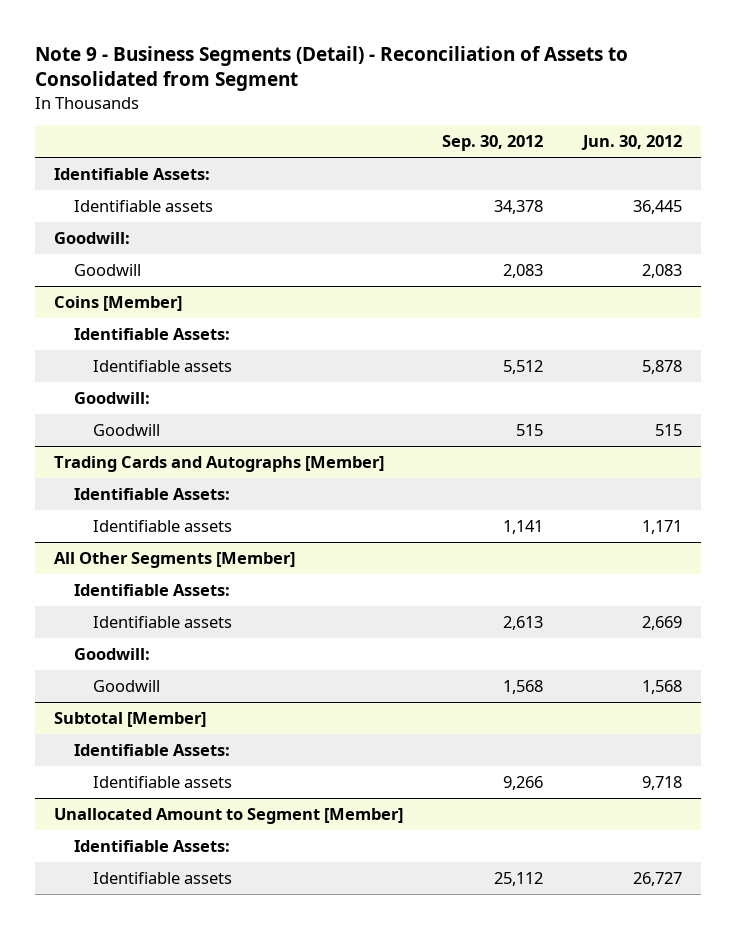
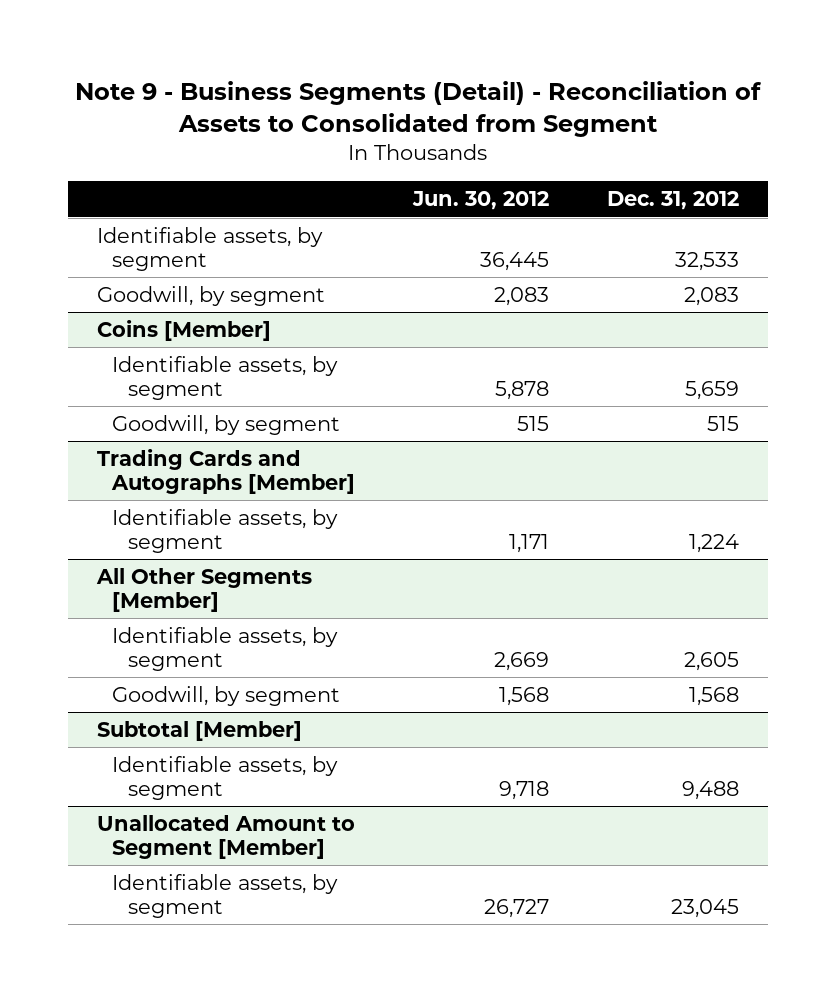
- | Sep. 30, 2012 | Jun. 30, 2012
+ | Jun. 30, 2012 | Dec. 31, 2012
- Identifiable Assets:
- Identifiable assets | 34,378 | 36,445
- Goodwill:
- Goodwill | 2,083 | 2,083
+ Identifiable assets, by segment | 36,445 | 32,533
+ Goodwill, by segment | 2,083 | 2,083
@ Coins [Member]
- Identifiable Assets:
- Identifiable assets | 5,512 | 5,878
- Goodwill:
- Goodwill | 515 | 515
+ Identifiable assets, by segment | 5,878 | 5,659
+ Goodwill, by segment | 515 | 515
@ Trading Cards and Autographs [Member]
- Identifiable Assets:
- Identifiable assets | 1,141 | 1,171
+ Identifiable assets, by segment | 1,171 | 1,224
@ All Other Segments [Member]
- Identifiable Assets:
- Identifiable assets | 2,613 | 2,669
- Goodwill:
- Goodwill | 1,568 | 1,568
+ Identifiable assets, by segment | 2,669 | 2,605
+ Goodwill, by segment | 1,568 | 1,568
@ Subtotal [Member]
- Identifiable Assets:
- Identifiable assets | 9,266 | 9,718
+ Identifiable assets, by segment | 9,718 | 9,488
@ Unallocated Amount to Segment [Member]
- Identifiable Assets:
- Identifiable assets | 25,112 | 26,727
+ Identifiable assets, by segment | 26,727 | 23,045

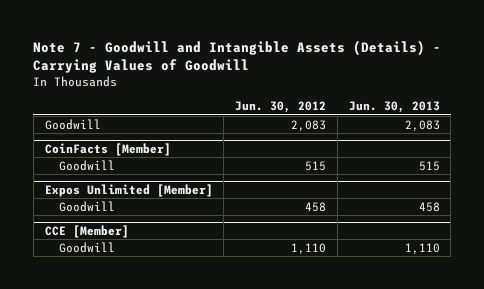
- Note 9 - Business Segments (Detail) - Reconciliation of Assets to Consolidated from Segment
+ Note 7 - Goodwill and Intangible Assets (Details) - Carrying Values of Goodwill
- | Jun. 30, 2012 | Dec. 31, 2012
+ | Jun. 30, 2012 | Jun. 30, 2013
- Identifiable assets, by segment | 36,445 | 32,533
- Goodwill, by segment | 2,083 | 2,083
- Coins [Member]
- Identifiable assets, by segment | 5,878 | 5,659
- Goodwill, by segment | 515 | 515
- Trading Cards and Autographs [Member]
- Identifiable assets, by segment | 1,171 | 1,224
- All Other Segments [Member]
- Identifiable assets, by segment | 2,669 | 2,605
- Goodwill, by segment | 1,568 | 1,568
- Subtotal [Member]
- Identifiable assets, by segment | 9,718 | 9,488
- Unallocated Amount to Segment [Member]
- Identifiable assets, by segment | 26,727 | 23,045
+ Goodwill | 2,083 | 2,083
+ CoinFacts [Member]
+ Goodwill | 515 | 515
+ Expos Unlimited [Member]
+ Goodwill | 458 | 458
+ CCE [Member]
+ Goodwill | 1,110 | 1,110

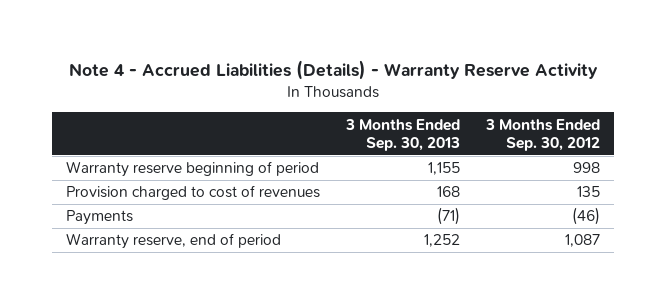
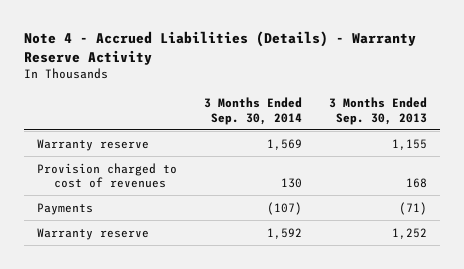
- | 3 Months Ended Sep. 30, 2013 | 3 Months Ended Sep. 30, 2012
+ | 3 Months Ended Sep. 30, 2014 | 3 Months Ended Sep. 30, 2013
- Warranty reserve beginning of period | 1,155 | 998
+ Warranty reserve | 1,569 | 1,155
- Warranty reserve, end of period | 1,252 | 1,087
+ Warranty reserve | 1,592 | 1,252

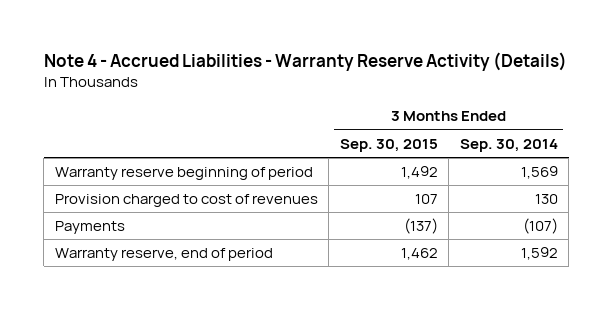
- Note 4 - Accrued Liabilities (Details) - Warranty Reserve Activity
+ Note 4 - Accrued Liabilities - Warranty Reserve Activity (Details)
- | 3 Months Ended Sep. 30, 2014 | 3 Months Ended Sep. 30, 2013
+ | 3 Months Ended Sep. 30, 2015 | 3 Months Ended Sep. 30, 2014
- Warranty reserve | 1,569 | 1,155
+ Warranty reserve beginning of period | 1,492 | 1,569
- Warranty reserve | 1,592 | 1,252
+ Warranty reserve, end of period | 1,462 | 1,592

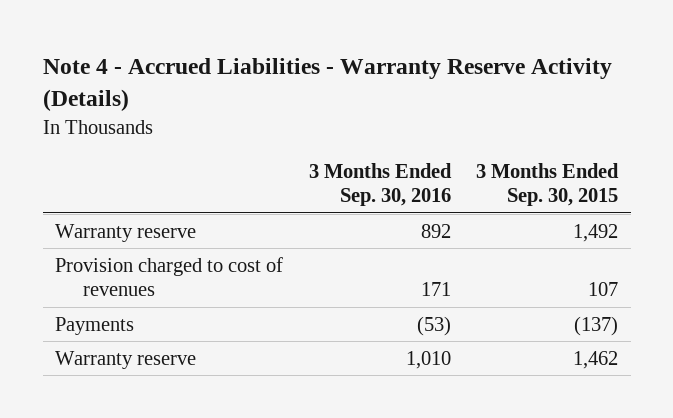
- | 3 Months Ended Sep. 30, 2015 | 3 Months Ended Sep. 30, 2014
+ | 3 Months Ended Sep. 30, 2016 | 3 Months Ended Sep. 30, 2015
- Warranty reserve beginning of period | 1,492 | 1,569
+ Warranty reserve | 892 | 1,492
- Warranty reserve, end of period | 1,462 | 1,592
+ Warranty reserve | 1,010 | 1,462

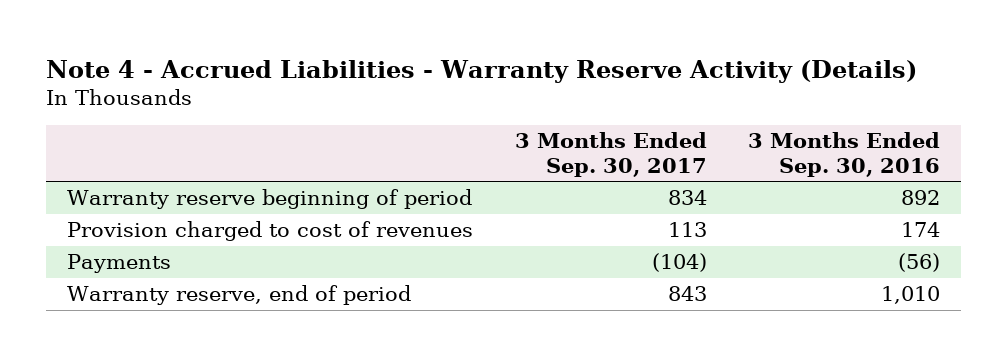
- | 3 Months Ended Sep. 30, 2016 | 3 Months Ended Sep. 30, 2015
+ | 3 Months Ended Sep. 30, 2017 | 3 Months Ended Sep. 30, 2016
- Warranty reserve | 892 | 1,492
- Provision charged to cost of revenues | 171 | 107
- Payments | (53) | (137)
- Warranty reserve | 1,010 | 1,462
+ Warranty reserve beginning of period | 834 | 892
+ Provision charged to cost of revenues | 113 | 174
+ Payments | (104) | (56)
+ Warranty reserve, end of period | 843 | 1,010

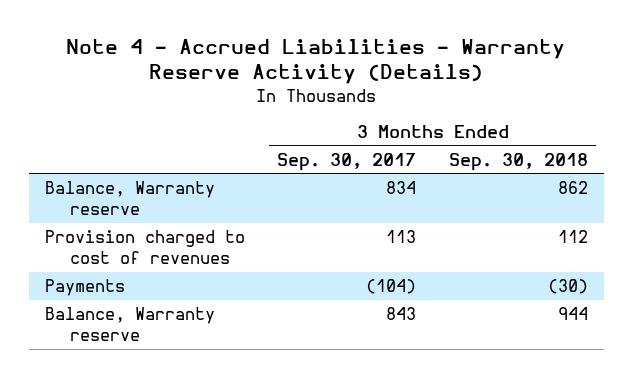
- | 3 Months Ended Sep. 30, 2017 | 3 Months Ended Sep. 30, 2016
+ | 3 Months Ended Sep. 30, 2017 | 3 Months Ended Sep. 30, 2018
- Warranty reserve beginning of period | 834 | 892
+ Balance, Warranty reserve | 834 | 862
- Warranty reserve, end of period | 843 | 1,010
+ Balance, Warranty reserve | 843 | 944

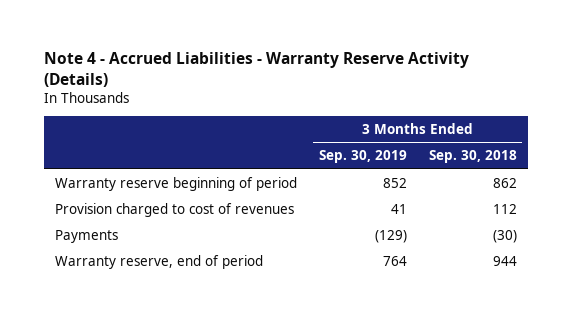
- | 3 Months Ended Sep. 30, 2017 | 3 Months Ended Sep. 30, 2018
+ | 3 Months Ended Sep. 30, 2019 | 3 Months Ended Sep. 30, 2018
- Balance, Warranty reserve | 834 | 862
+ Warranty reserve beginning of period | 852 | 862
- Balance, Warranty reserve | 843 | 944
+ Warranty reserve, end of period | 764 | 944

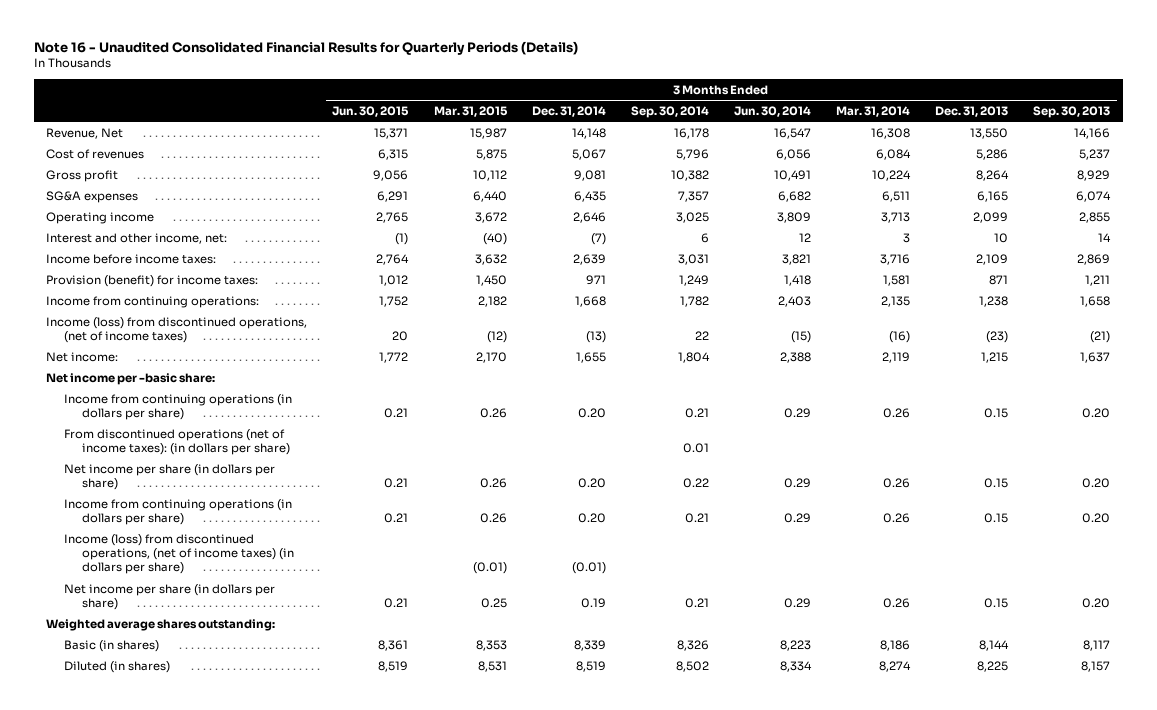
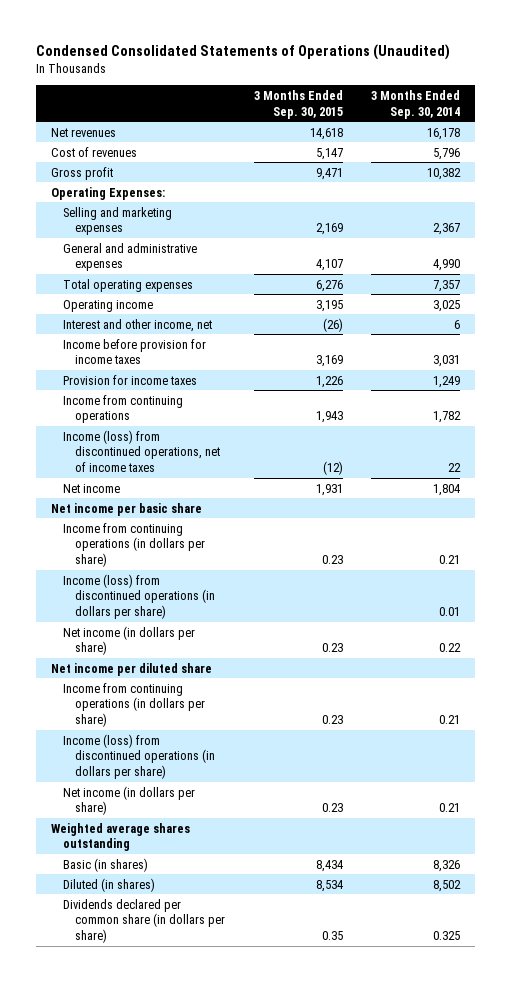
- Note 16 - Unaudited Consolidated Financial Results for Quarterly Periods (Details)
+ Condensed Consolidated Statements of Operations (Unaudited)
- | 3 Months Ended Jun. 30, 2015 | 3 Months Ended Mar. 31, 2015 | 3 Months Ended Dec. 31, 2014 | 3 Months Ended Sep. 30, 2014 | 3 Months Ended Jun. 30, 2014 | 3 Months Ended Mar. 31, 2014 | 3 Months Ended Dec. 31, 2013 | 3 Months Ended Sep. 30, 2013
+ | 3 Months Ended Sep. 30, 2015 | 3 Months Ended Sep. 30, 2014
- Revenue, Net | 15,371 | 15,987 | 14,148 | 16,178 | 16,547 | 16,308 | 13,550 | 14,166
+ Net revenues | 14,618 | 16,178
- SG&A expenses | 6,291 | 6,440 | 6,435 | 7,357 | 6,682 | 6,511 | 6,165 | 6,074
+ Operating Expenses:
+ Selling and marketing expenses | 2,169 | 2,367
+ General and administrative expenses | 4,107 | 4,990
+ Total operating expenses | 6,276 | 7,357
- Interest and other income, net: | (1) | (40) | (7) | 6 | 12 | 3 | 10 | 14
- Income before income taxes: | 2,764 | 3,632 | 2,639 | 3,031 | 3,821 | 3,716 | 2,109 | 2,869
- Provision (benefit) for income taxes: | 1,012 | 1,450 | 971 | 1,249 | 1,418 | 1,581 | 871 | 1,211
- Income from continuing operations: | 1,752 | 2,182 | 1,668 | 1,782 | 2,403 | 2,135 | 1,238 | 1,658
- Income (loss) from discontinued operations, (net of income taxes) | 20 | (12) | (13) | 22 | (15) | (16) | (23) | (21)
- Net income: | 1,772 | 2,170 | 1,655 | 1,804 | 2,388 | 2,119 | 1,215 | 1,637
- Net income per -basic share:
+ Interest and other income, net | (26) | 6
+ Income before provision for income taxes | 3,169 | 3,031
+ Provision for income taxes | 1,226 | 1,249
+ Income from continuing operations | 1,943 | 1,782
+ Income (loss) from discontinued operations, net of income taxes | (12) | 22
+ Net income | 1,931 | 1,804
+ Net income per basic share
- From discontinued operations (net of income taxes): (in dollars per share) | | | | 0.01 | | | |
- Net income per share (in dollars per share) | 0.21 | 0.26 | 0.20 | 0.22 | 0.29 | 0.26 | 0.15 | 0.20
+ Income (loss) from discontinued operations (in dollars per share) | | 0.01
+ Net income (in dollars per share) | 0.23 | 0.22
+ Net income per diluted share
- Income (loss) from discontinued operations, (net of income taxes) (in dollars per share) | | (0.01) | (0.01) | | | | |
- Net income per share (in dollars per share) | 0.21 | 0.25 | 0.19 | 0.21 | 0.29 | 0.26 | 0.15 | 0.20
- Weighted average shares outstanding:
+ Income (loss) from discontinued operations (in dollars per share)
+ Net income (in dollars per share) | 0.23 | 0.21
+ Weighted average shares outstanding
+ Dividends declared per common share (in dollars per share) | 0.35 | 0.325

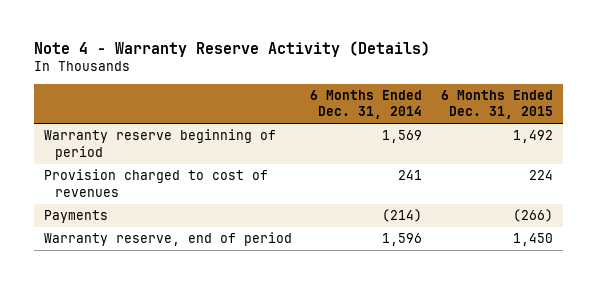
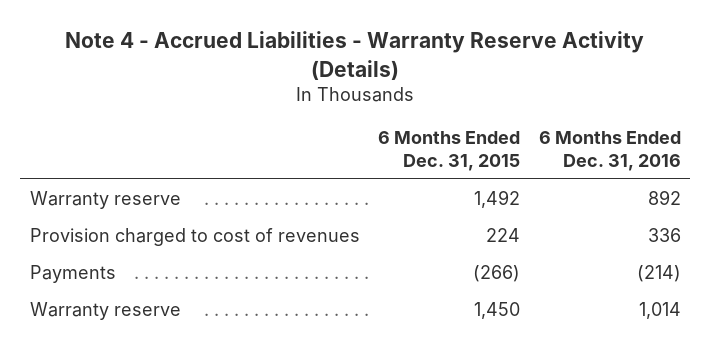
- Note 4 - Warranty Reserve Activity (Details)
+ Note 4 - Accrued Liabilities - Warranty Reserve Activity (Details)
- | 6 Months Ended Dec. 31, 2014 | 6 Months Ended Dec. 31, 2015
+ | 6 Months Ended Dec. 31, 2015 | 6 Months Ended Dec. 31, 2016
- Warranty reserve beginning of period | 1,569 | 1,492
+ Warranty reserve | 1,492 | 892
- Warranty reserve, end of period | 1,596 | 1,450
+ Warranty reserve | 1,450 | 1,014

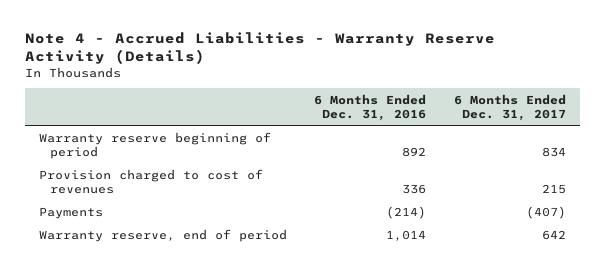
- | 6 Months Ended Dec. 31, 2015 | 6 Months Ended Dec. 31, 2016
+ | 6 Months Ended Dec. 31, 2016 | 6 Months Ended Dec. 31, 2017
- Warranty reserve | 1,492 | 892
+ Warranty reserve beginning of period | 892 | 834
- Warranty reserve | 1,450 | 1,014
+ Warranty reserve, end of period | 1,014 | 642

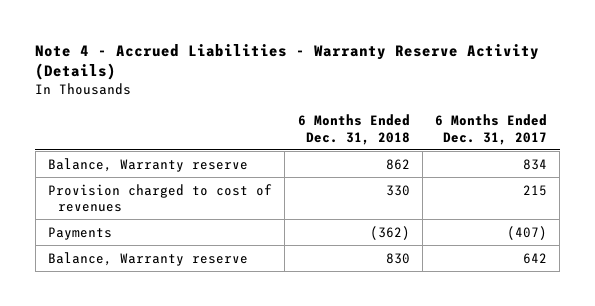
- | 6 Months Ended Dec. 31, 2016 | 6 Months Ended Dec. 31, 2017
+ | 6 Months Ended Dec. 31, 2018 | 6 Months Ended Dec. 31, 2017
- Warranty reserve beginning of period | 892 | 834
+ Balance, Warranty reserve | 862 | 834
- Warranty reserve, end of period | 1,014 | 642
+ Balance, Warranty reserve | 830 | 642

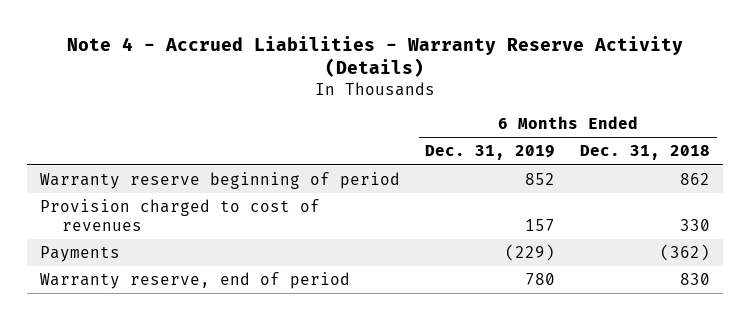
- | 6 Months Ended Dec. 31, 2018 | 6 Months Ended Dec. 31, 2017
+ | 6 Months Ended Dec. 31, 2019 | 6 Months Ended Dec. 31, 2018
- Balance, Warranty reserve | 862 | 834
+ Warranty reserve beginning of period | 852 | 862
- Balance, Warranty reserve | 830 | 642
+ Warranty reserve, end of period | 780 | 830

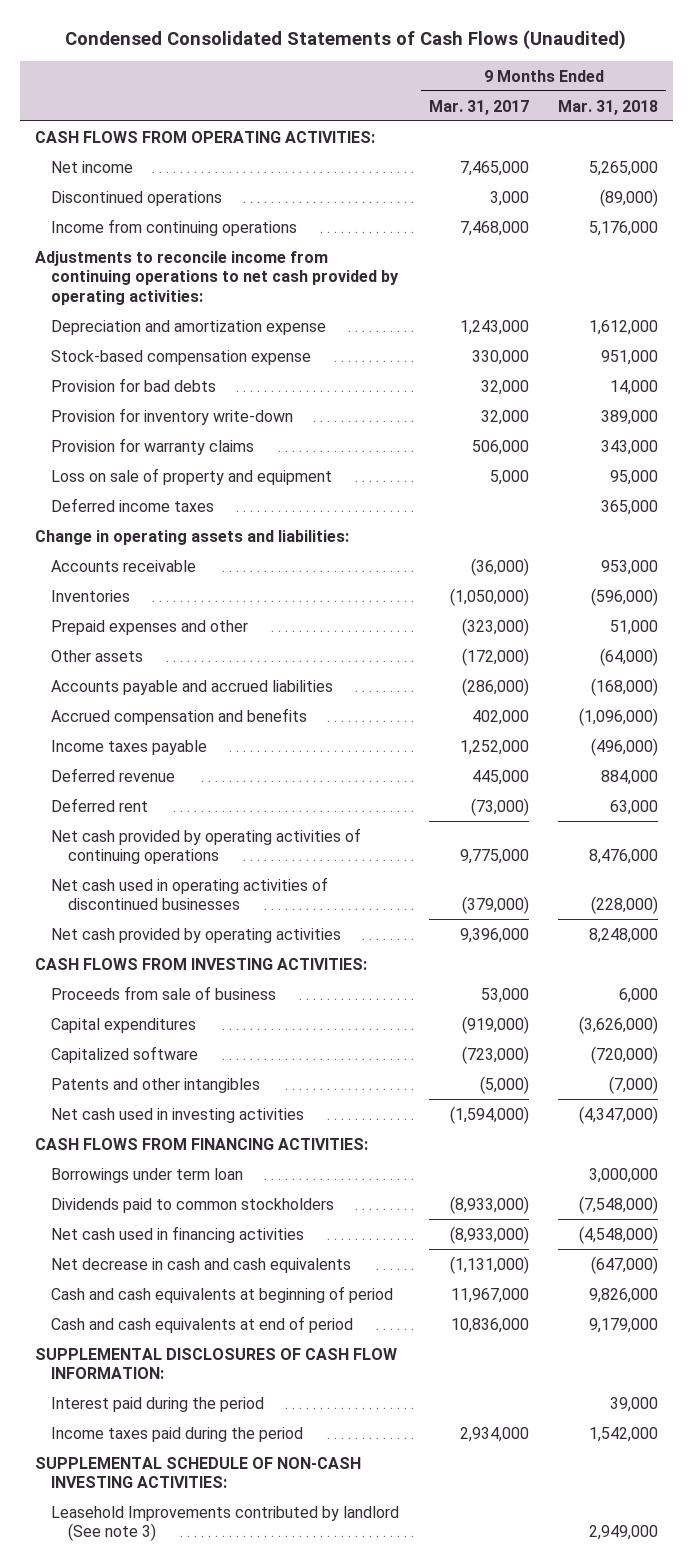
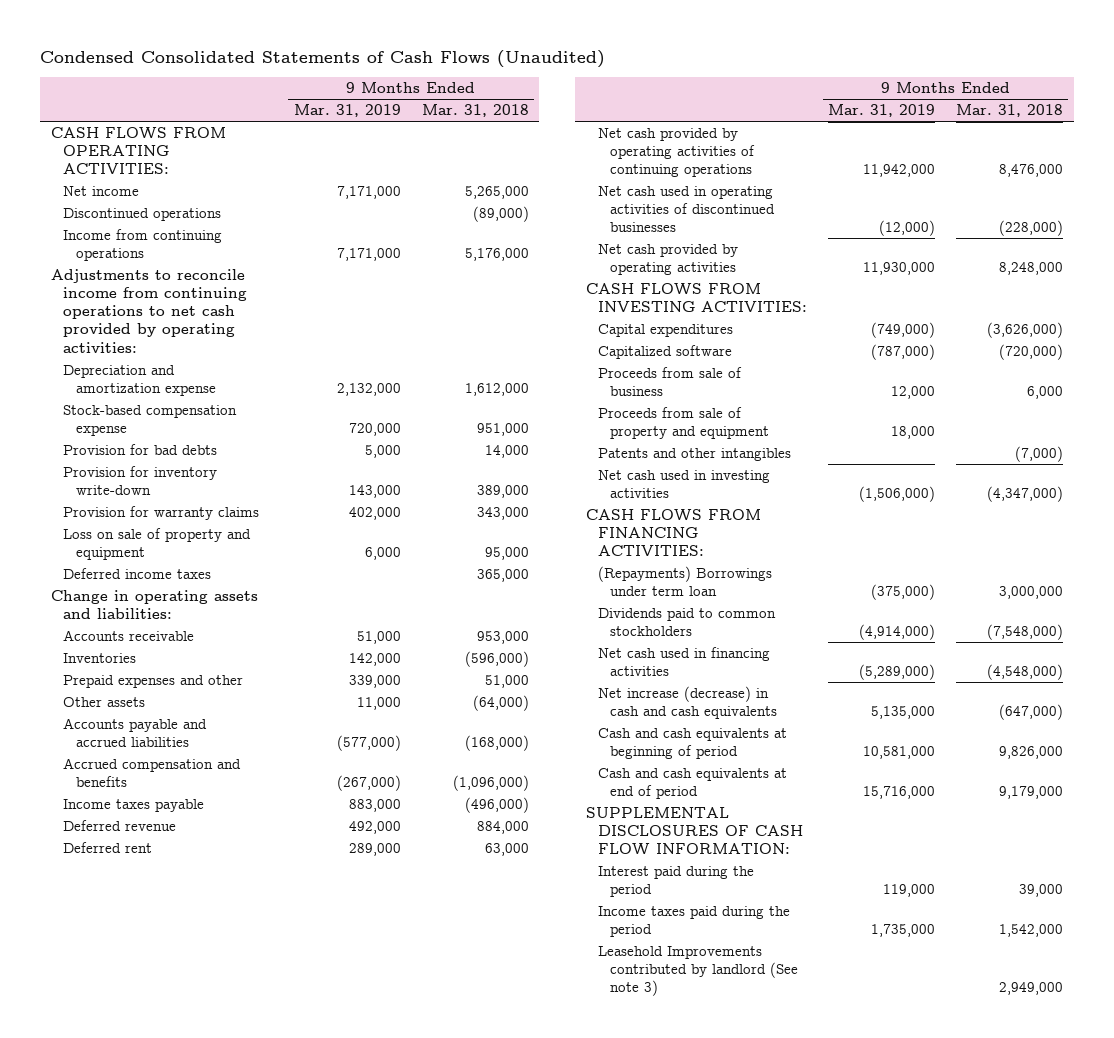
- | 9 Months Ended Mar. 31, 2017 | 9 Months Ended Mar. 31, 2018
+ | 9 Months Ended Mar. 31, 2019 | 9 Months Ended Mar. 31, 2018
moved down: Proceeds from sale of business | 12,000 | 6,000
+ Proceeds from sale of property and equipment | 18,000 |
- Borrowings under term loan | | 3,000,000
+ (Repayments) Borrowings under term loan | (375,000) | 3,000,000
- Net decrease in cash and cash equivalents | (1,131,000) | (647,000)
+ Net increase (decrease) in cash and cash equivalents | 5,135,000 | (647,000)
- SUPPLEMENTAL SCHEDULE OF NON-CASH INVESTING ACTIVITIES:

